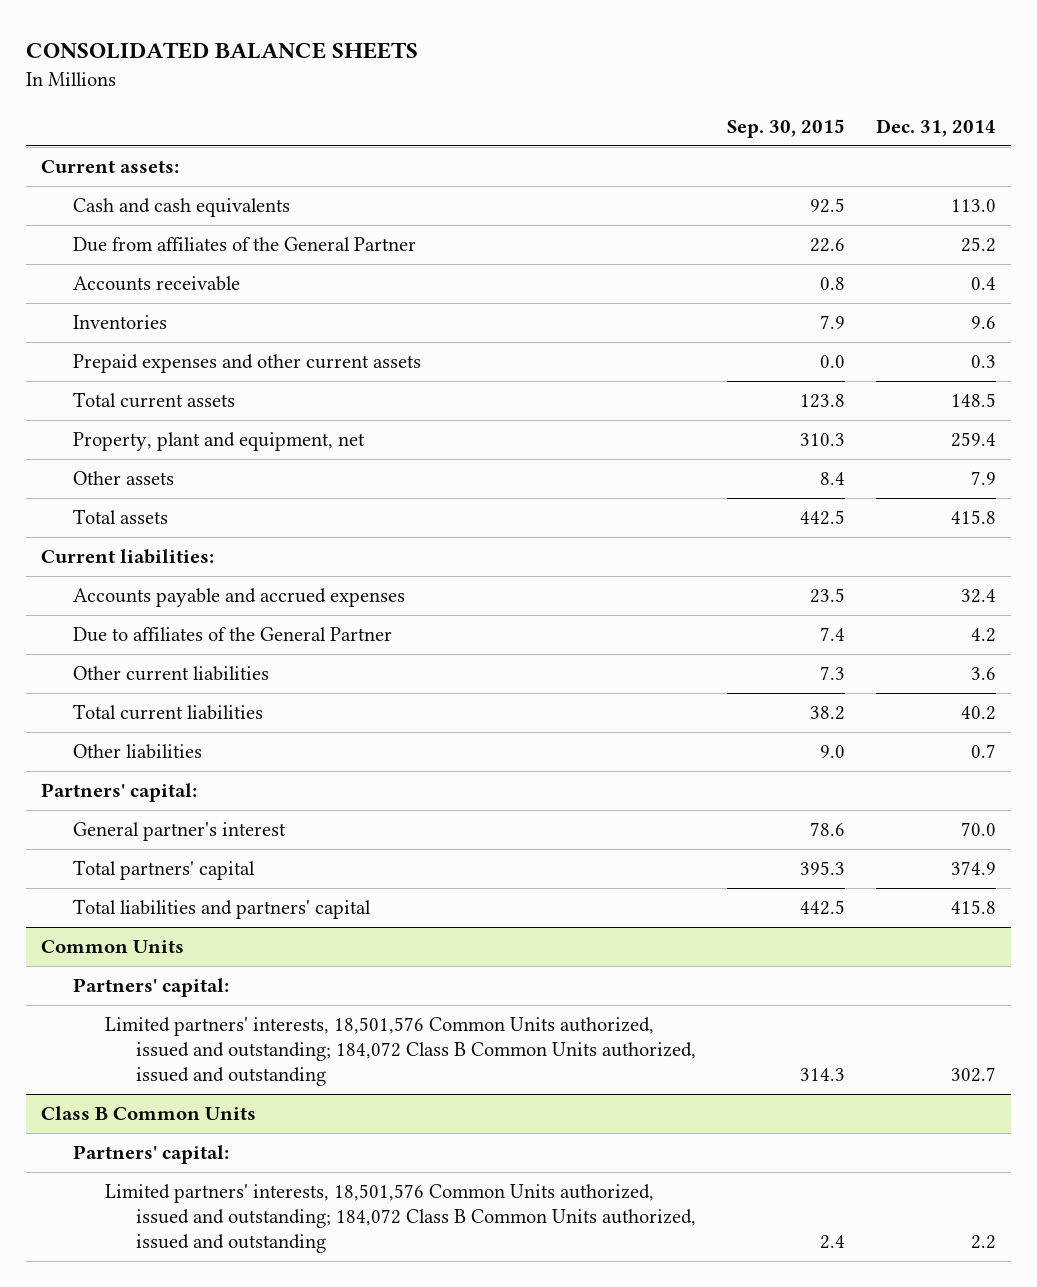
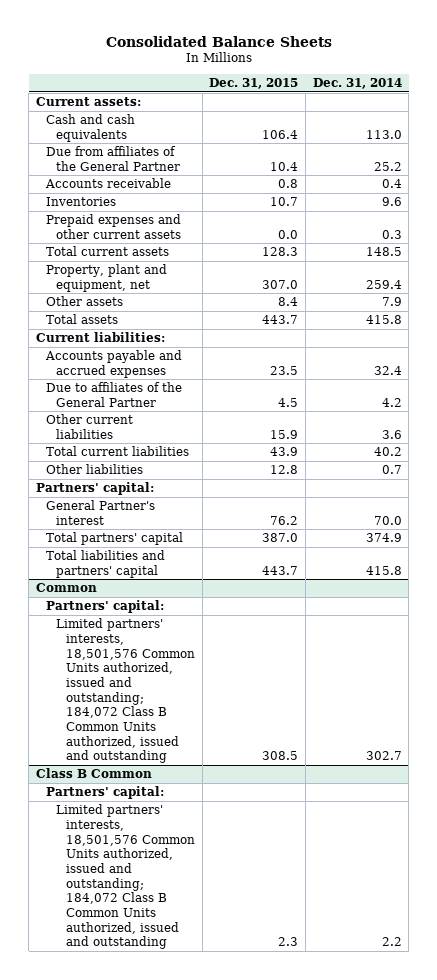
- CONSOLIDATED BALANCE SHEETS
+ Consolidated Balance Sheets
- | Sep. 30, 2015 | Dec. 31, 2014
+ | Dec. 31, 2015 | Dec. 31, 2014
- General partner's interest | 78.6 | 70.0
+ General Partner's interest | 76.2 | 70.0
- Common Units
+ Common
- Class B Common Units
+ Class B Common

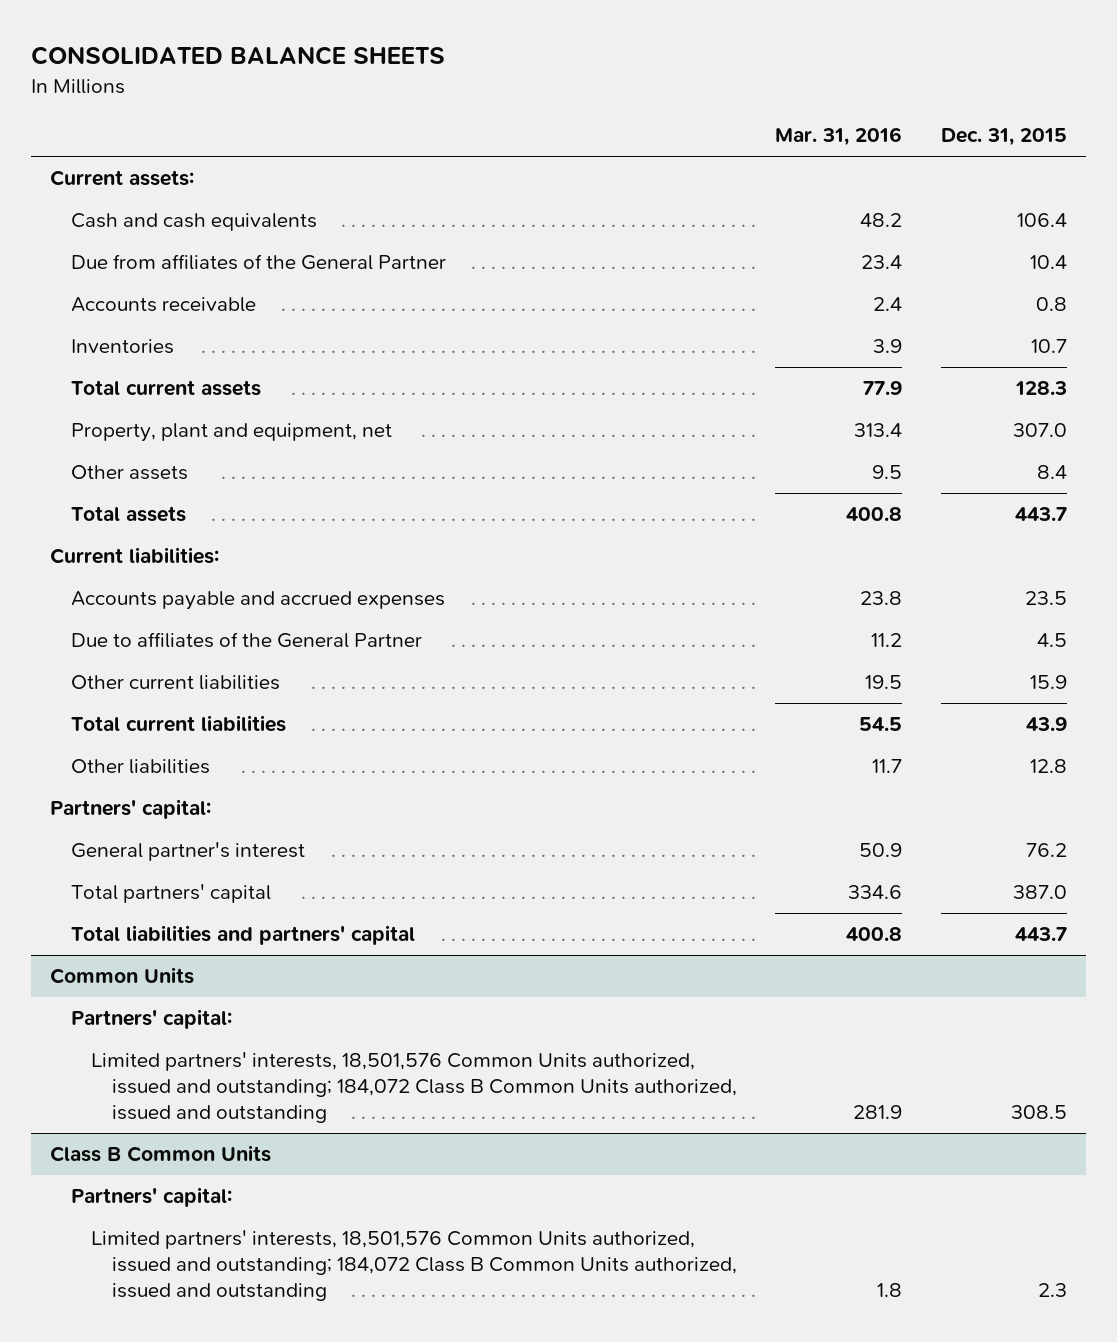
- Consolidated Balance Sheets
+ CONSOLIDATED BALANCE SHEETS
- | Dec. 31, 2015 | Dec. 31, 2014
+ | Mar. 31, 2016 | Dec. 31, 2015
- Prepaid expenses and other current assets | 0.0 | 0.3
- General Partner's interest | 76.2 | 70.0
+ General partner's interest | 50.9 | 76.2
- Common
+ Common Units
- Class B Common
+ Class B Common Units

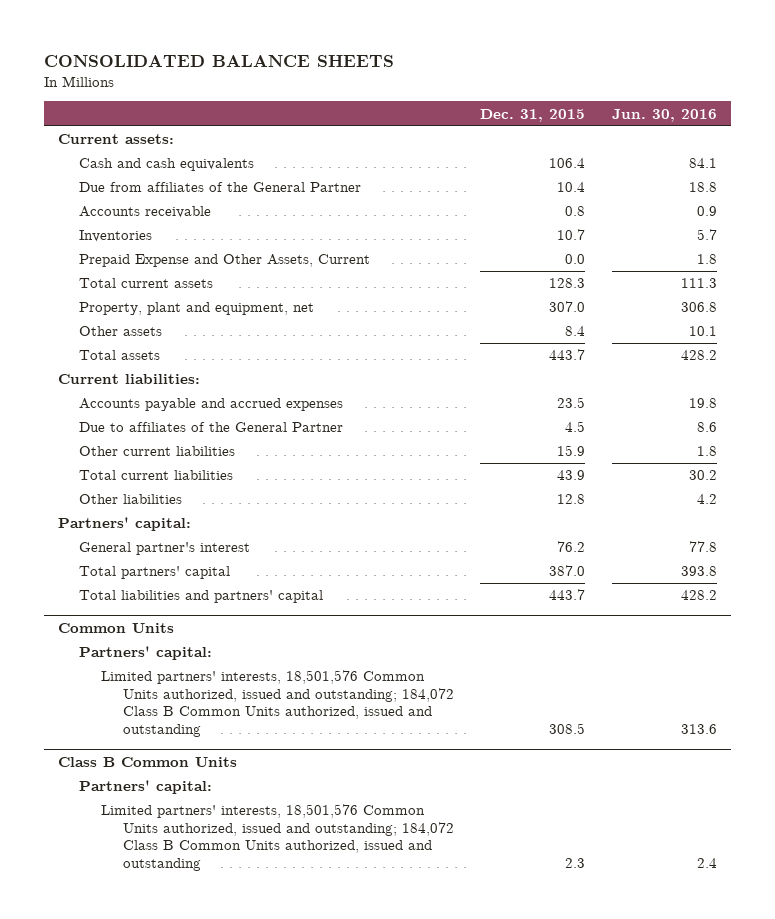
- | Mar. 31, 2016 | Dec. 31, 2015
+ | Dec. 31, 2015 | Jun. 30, 2016
+ Prepaid Expense and Other Assets, Current | 0.0 | 1.8

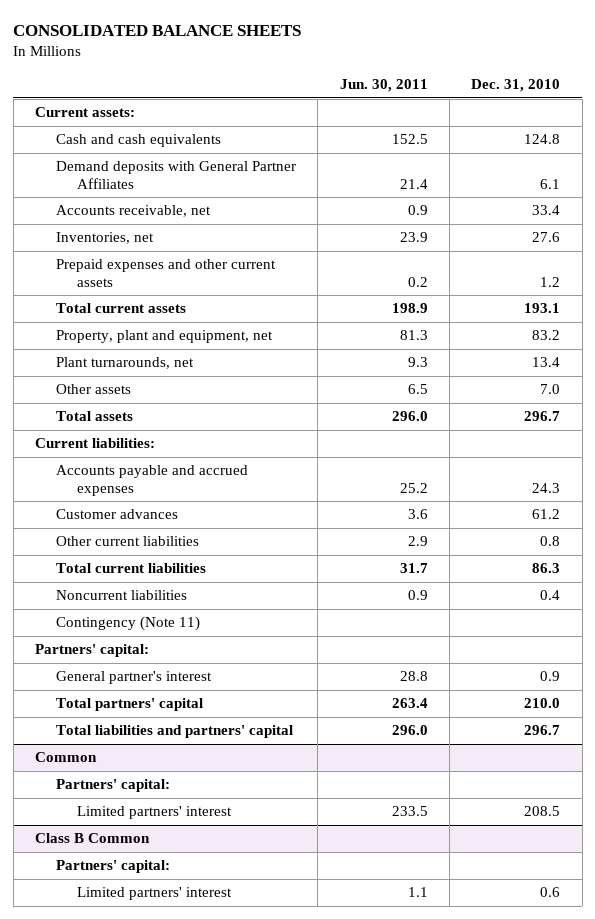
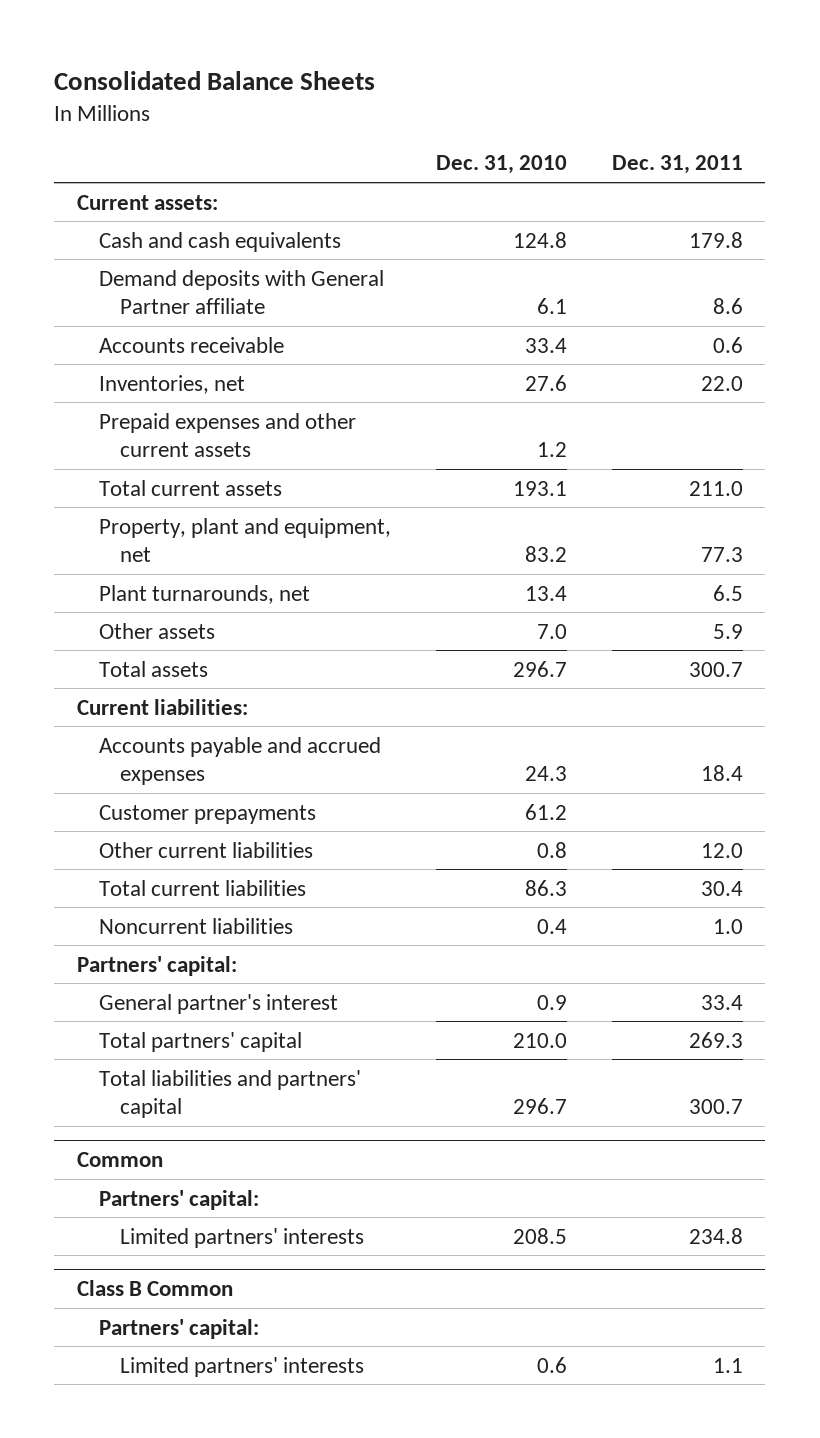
- CONSOLIDATED BALANCE SHEETS
+ Consolidated Balance Sheets
- | Jun. 30, 2011 | Dec. 31, 2010
+ | Dec. 31, 2010 | Dec. 31, 2011
- Demand deposits with General Partner Affiliates | 21.4 | 6.1
- Accounts receivable, net | 0.9 | 33.4
+ Demand deposits with General Partner affiliate | 6.1 | 8.6
+ Accounts receivable | 33.4 | 0.6
- Customer advances | 3.6 | 61.2
+ Customer prepayments | 61.2 |
- Contingency (Note 11)
@ Common
- Limited partners' interest | 233.5 | 208.5
+ Limited partners' interests | 208.5 | 234.8
@ Class B Common
- Limited partners' interest | 1.1 | 0.6
+ Limited partners' interests | 0.6 | 1.1

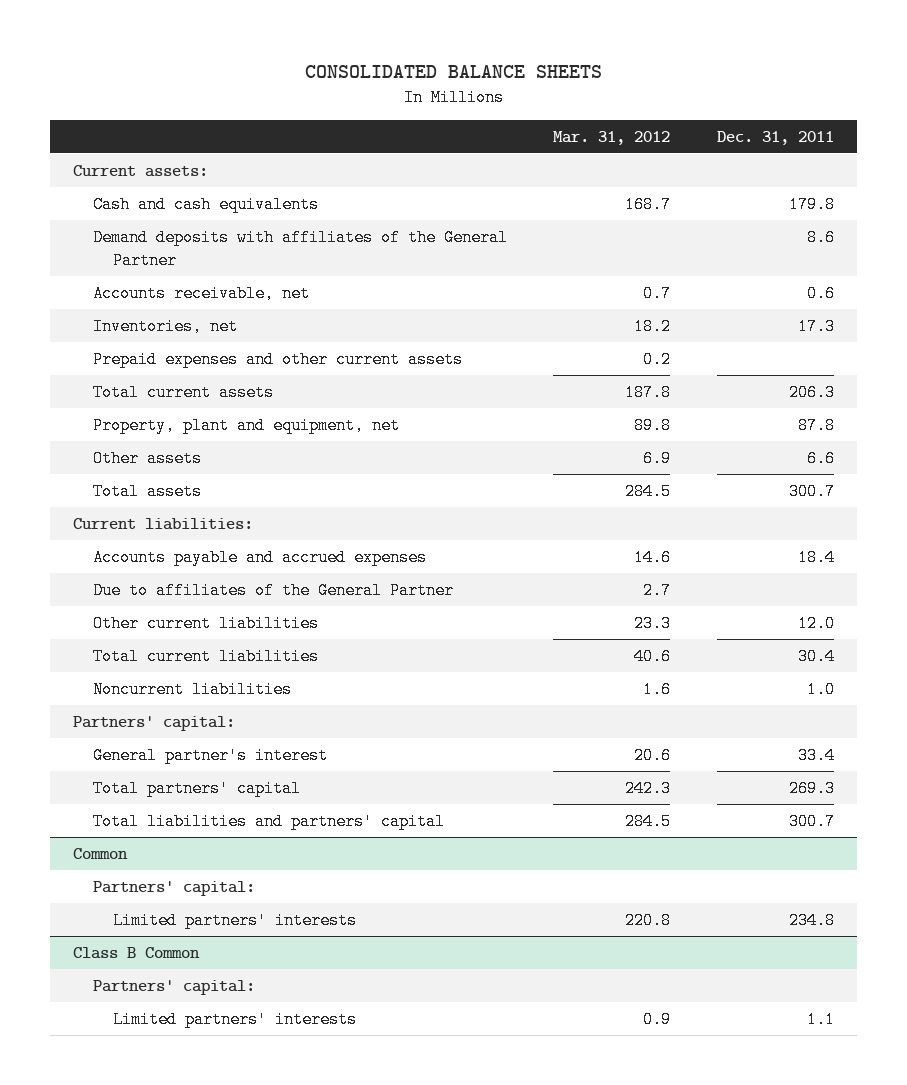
- Consolidated Balance Sheets
+ CONSOLIDATED BALANCE SHEETS
- | Dec. 31, 2010 | Dec. 31, 2011
+ | Mar. 31, 2012 | Dec. 31, 2011
- Demand deposits with General Partner affiliate | 6.1 | 8.6
- Accounts receivable | 33.4 | 0.6
- Inventories, net | 27.6 | 22.0
+ Demand deposits with affiliates of the General Partner | | 8.6
+ Accounts receivable, net | 0.7 | 0.6
+ Inventories, net | 18.2 | 17.3
- Total current assets | 193.1 | 211.0
- Property, plant and equipment, net | 83.2 | 77.3
- Plant turnarounds, net | 13.4 | 6.5
- Other assets | 7.0 | 5.9
+ Total current assets | 187.8 | 206.3
+ Property, plant and equipment, net | 89.8 | 87.8
+ Other assets | 6.9 | 6.6
- Customer prepayments | 61.2 |
+ Due to affiliates of the General Partner | 2.7 |

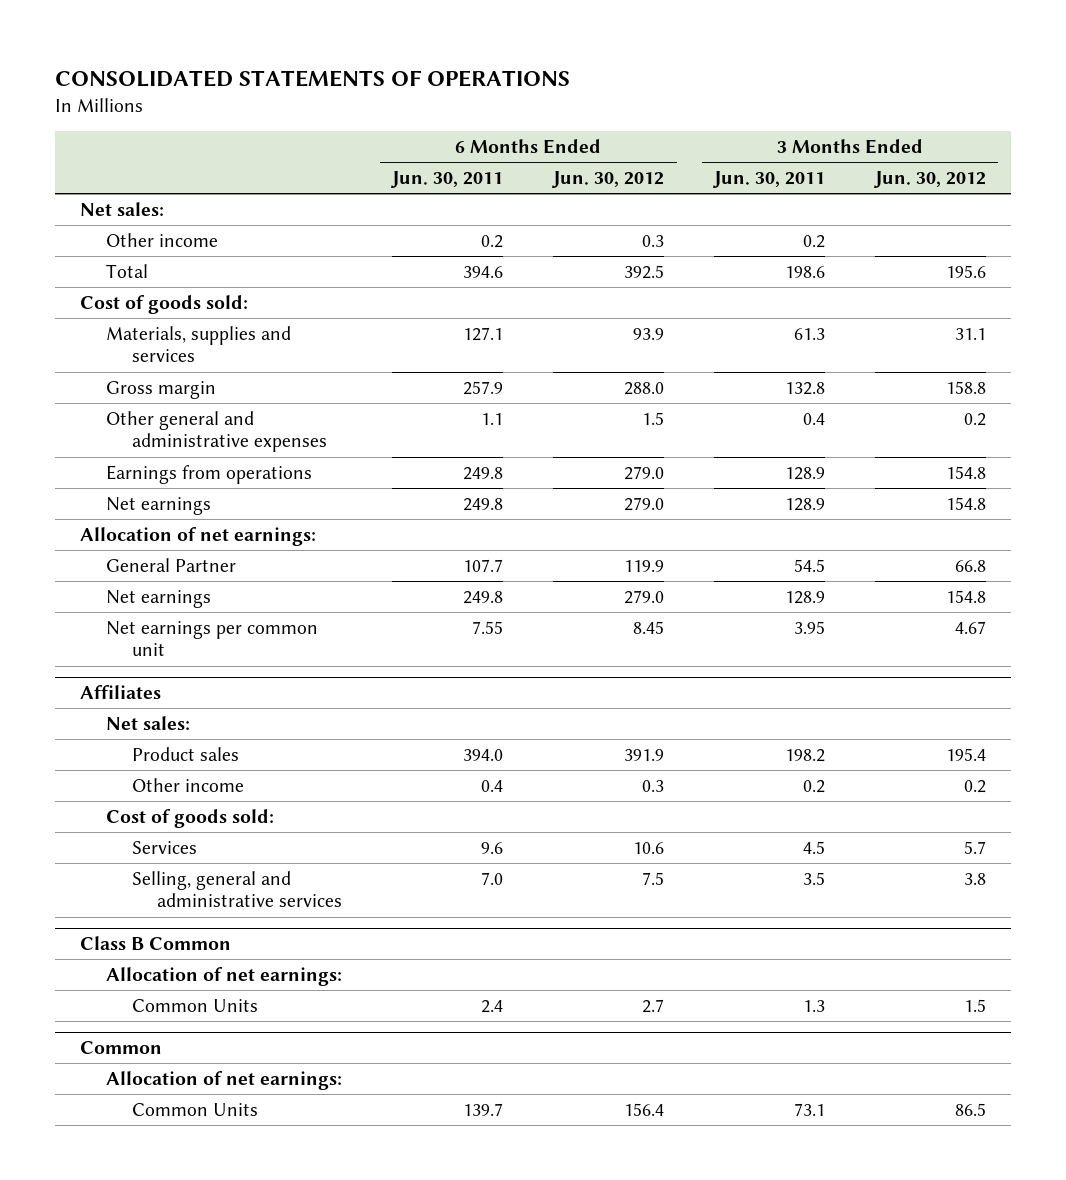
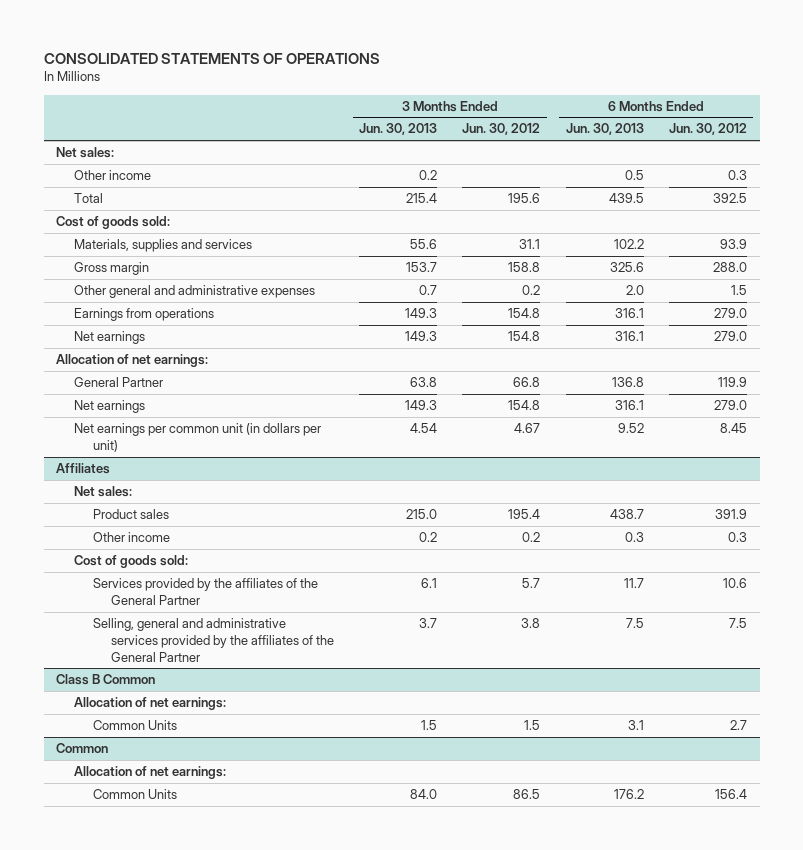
- | 6 Months Ended Jun. 30, 2011 | 6 Months Ended Jun. 30, 2012 | 3 Months Ended Jun. 30, 2011 | 3 Months Ended Jun. 30, 2012
+ | 3 Months Ended Jun. 30, 2013 | 3 Months Ended Jun. 30, 2012 | 6 Months Ended Jun. 30, 2013 | 6 Months Ended Jun. 30, 2012
- Net earnings per common unit | 7.55 | 8.45 | 3.95 | 4.67
+ Net earnings per common unit (in dollars per unit) | 4.54 | 4.67 | 9.52 | 8.45
@ Affiliates
- Services | 9.6 | 10.6 | 4.5 | 5.7
- Selling, general and administrative services | 7.0 | 7.5 | 3.5 | 3.8
+ Services provided by the affiliates of the General Partner | 6.1 | 5.7 | 11.7 | 10.6
+ Selling, general and administrative services provided by the affiliates of the General Partner | 3.7 | 3.8 | 7.5 | 7.5

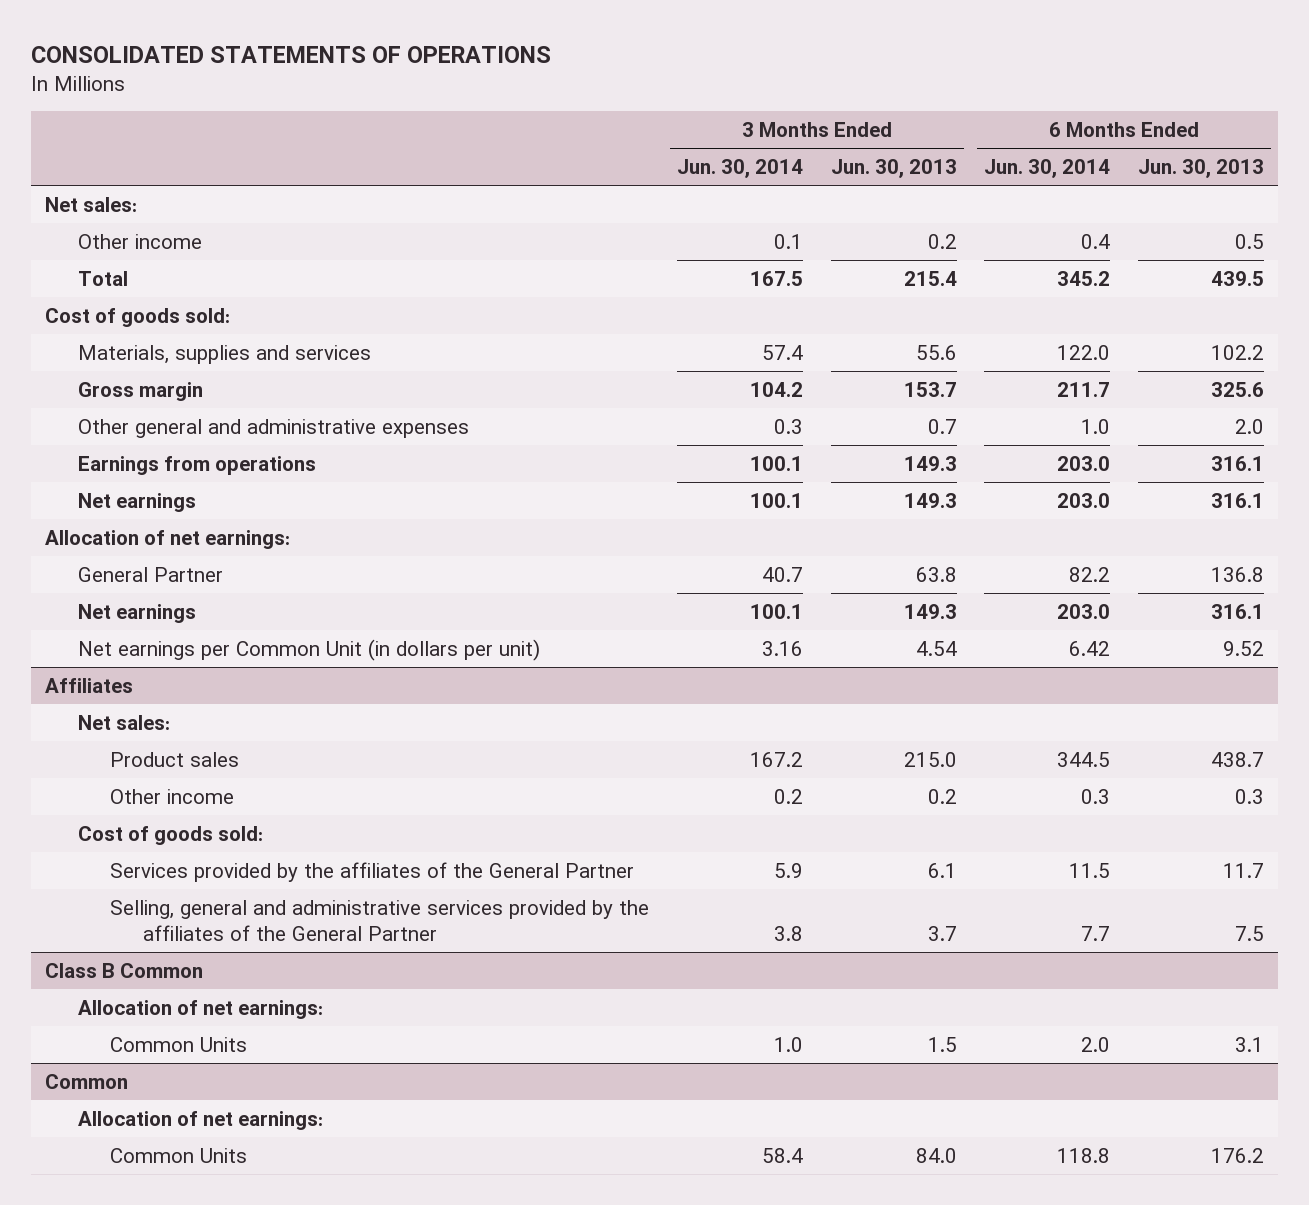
- | 3 Months Ended Jun. 30, 2013 | 3 Months Ended Jun. 30, 2012 | 6 Months Ended Jun. 30, 2013 | 6 Months Ended Jun. 30, 2012
+ | 3 Months Ended Jun. 30, 2014 | 3 Months Ended Jun. 30, 2013 | 6 Months Ended Jun. 30, 2014 | 6 Months Ended Jun. 30, 2013
- Net earnings per common unit (in dollars per unit) | 4.54 | 4.67 | 9.52 | 8.45
+ Net earnings per Common Unit (in dollars per unit) | 3.16 | 4.54 | 6.42 | 9.52

